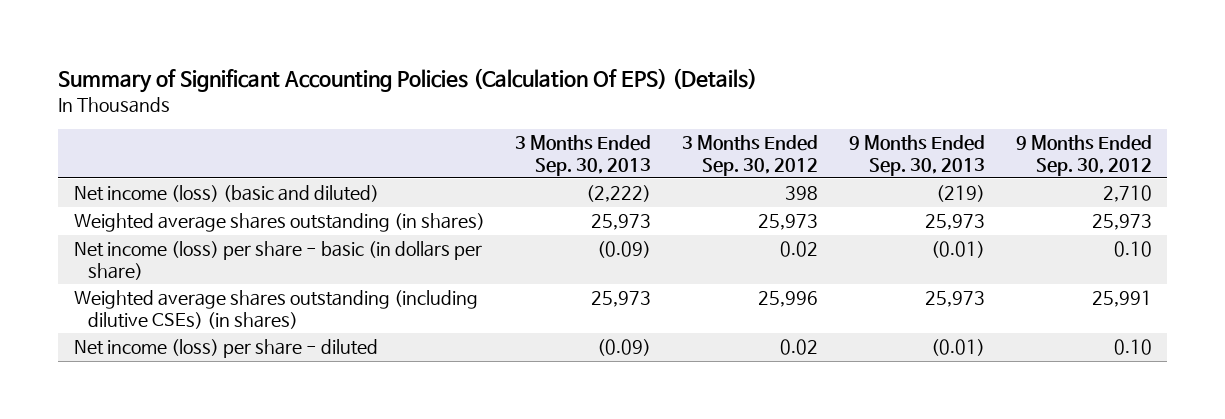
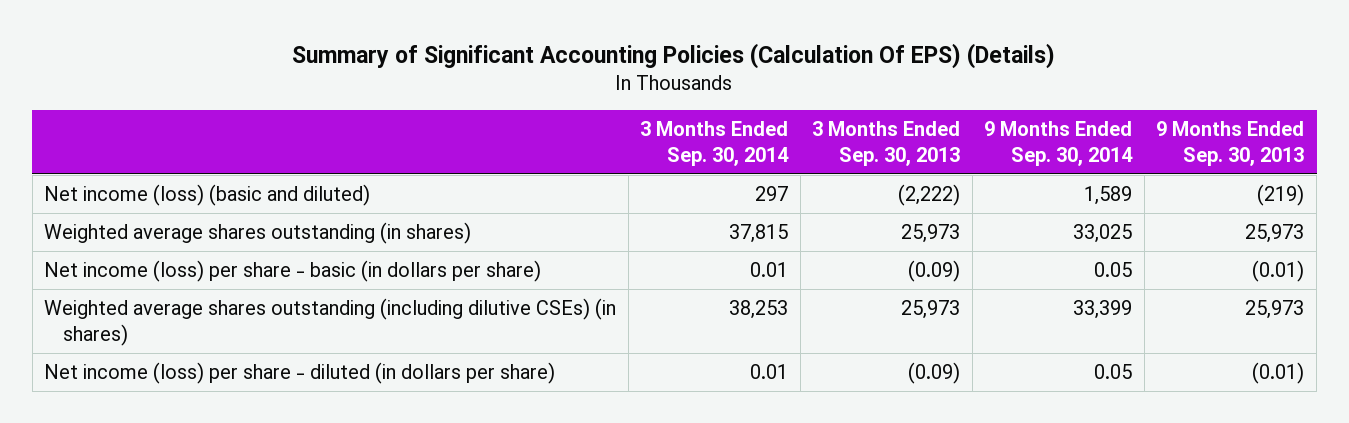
- | 3 Months Ended Sep. 30, 2013 | 3 Months Ended Sep. 30, 2012 | 9 Months Ended Sep. 30, 2013 | 9 Months Ended Sep. 30, 2012
+ | 3 Months Ended Sep. 30, 2014 | 3 Months Ended Sep. 30, 2013 | 9 Months Ended Sep. 30, 2014 | 9 Months Ended Sep. 30, 2013
- Net income (loss) per share - diluted | (0.09) | 0.02 | (0.01) | 0.10
+ Net income (loss) per share - diluted (in dollars per share) | 0.01 | (0.09) | 0.05 | (0.01)

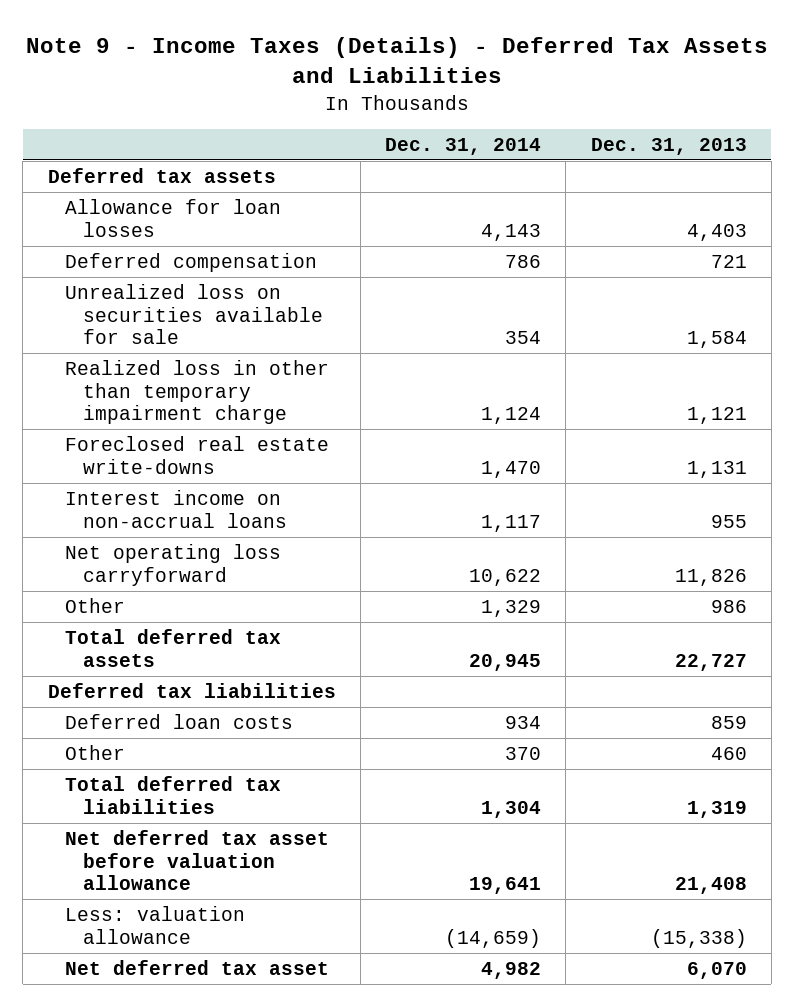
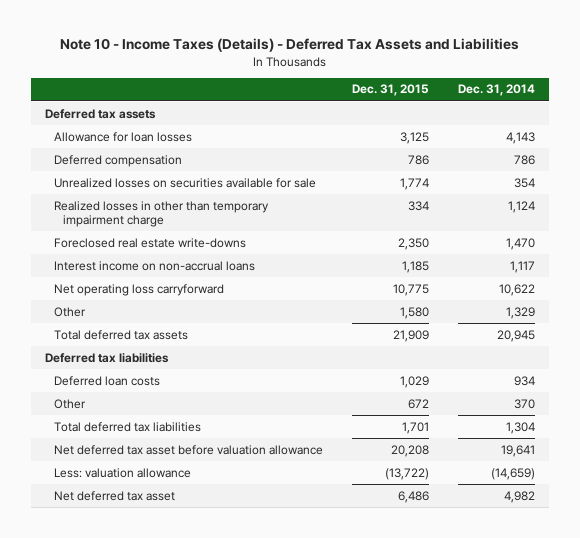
- Note 9 - Income Taxes (Details) - Deferred Tax Assets and Liabilities
+ Note 10 - Income Taxes (Details) - Deferred Tax Assets and Liabilities
- | Dec. 31, 2014 | Dec. 31, 2013
+ | Dec. 31, 2015 | Dec. 31, 2014
- Unrealized loss on securities available for sale | 354 | 1,584
- Realized loss in other than temporary impairment charge | 1,124 | 1,121
+ Unrealized losses on securities available for sale | 1,774 | 354
+ Realized losses in other than temporary impairment charge | 334 | 1,124

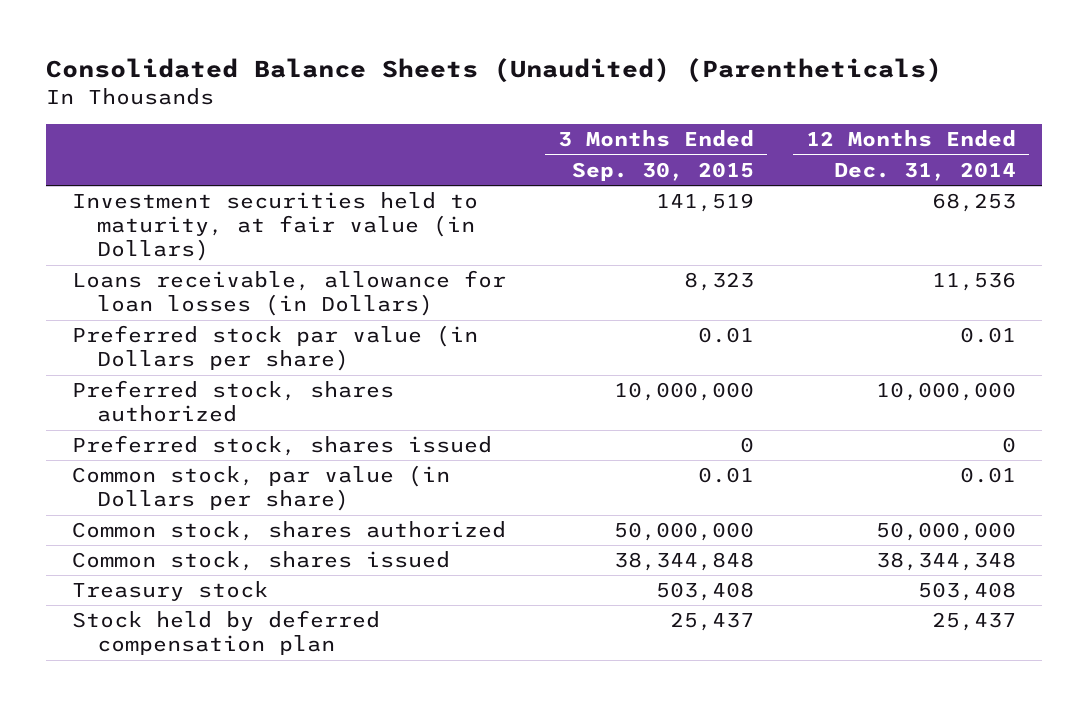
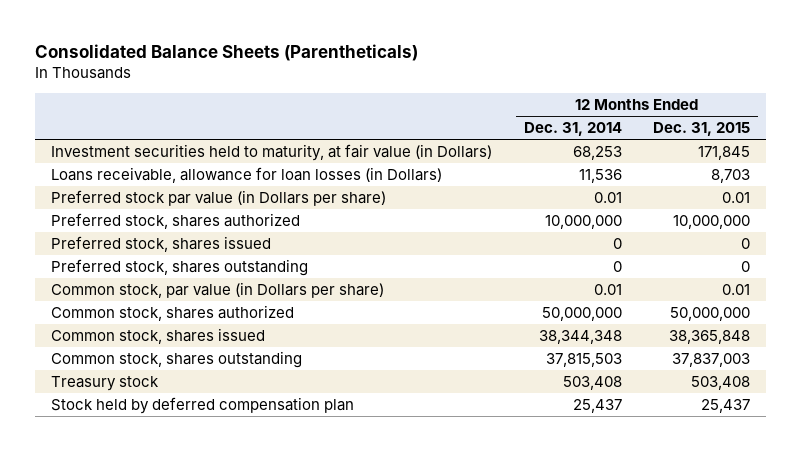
- Consolidated Balance Sheets (Unaudited) (Parentheticals)
+ Consolidated Balance Sheets (Parentheticals)
- | 3 Months Ended Sep. 30, 2015 | 12 Months Ended Dec. 31, 2014
+ | 12 Months Ended Dec. 31, 2014 | 12 Months Ended Dec. 31, 2015
+ Preferred stock, shares outstanding | 0 | 0
+ Common stock, shares outstanding | 37,815,503 | 37,837,003

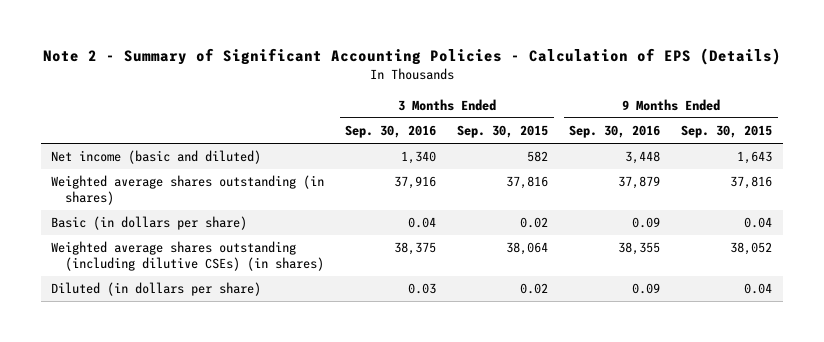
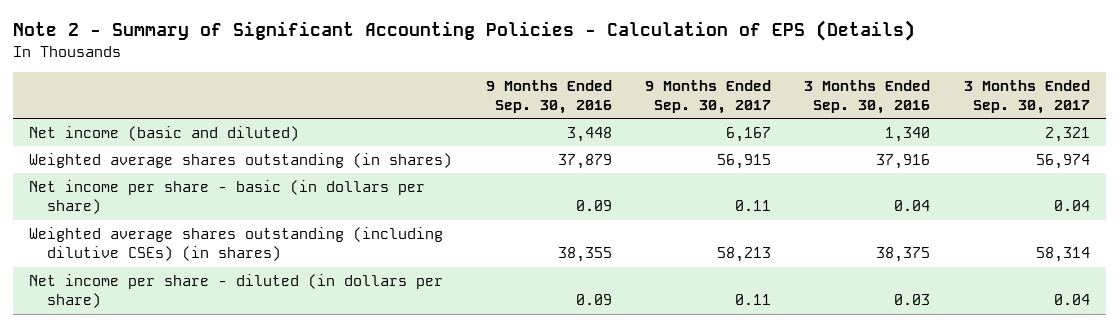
- | 3 Months Ended Sep. 30, 2016 | 3 Months Ended Sep. 30, 2015 | 9 Months Ended Sep. 30, 2016 | 9 Months Ended Sep. 30, 2015
+ | 9 Months Ended Sep. 30, 2016 | 9 Months Ended Sep. 30, 2017 | 3 Months Ended Sep. 30, 2016 | 3 Months Ended Sep. 30, 2017
- Basic (in dollars per share) | 0.04 | 0.02 | 0.09 | 0.04
+ Net income per share - basic (in dollars per share) | 0.09 | 0.11 | 0.04 | 0.04
- Diluted (in dollars per share) | 0.03 | 0.02 | 0.09 | 0.04
+ Net income per share - diluted (in dollars per share) | 0.09 | 0.11 | 0.03 | 0.04

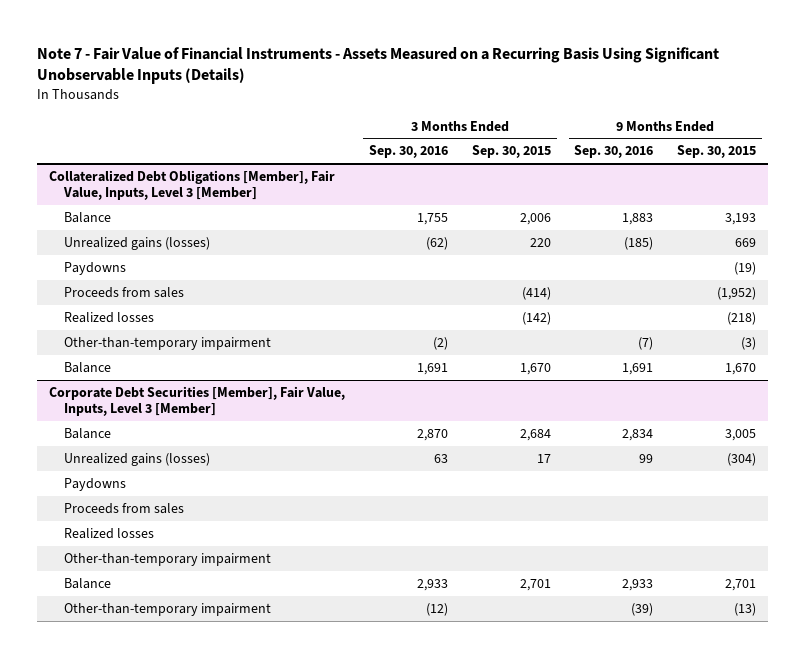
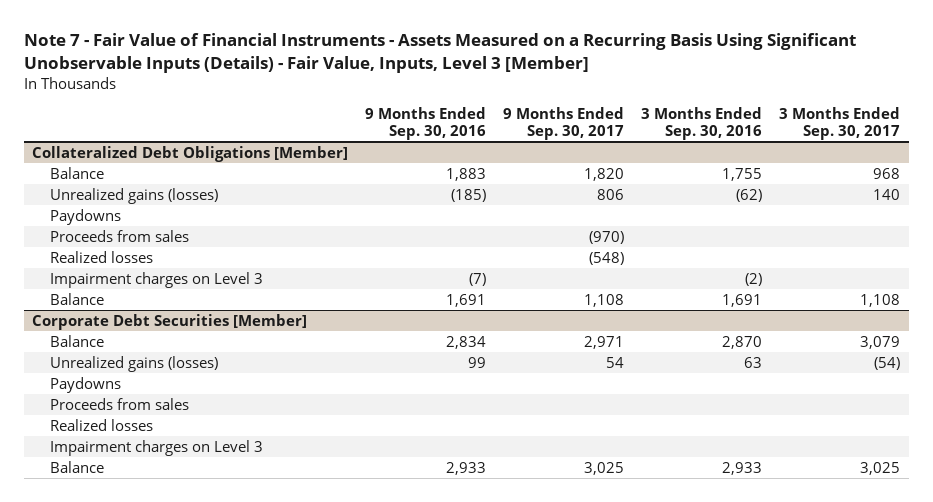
- Note 7 - Fair Value of Financial Instruments - Assets Measured on a Recurring Basis Using Significant Unobservable Inputs (Details)
+ Note 7 - Fair Value of Financial Instruments - Assets Measured on a Recurring Basis Using Significant Unobservable Inputs (Details) - Fair Value, Inputs, Level 3 [Member]
- | 3 Months Ended Sep. 30, 2016 | 3 Months Ended Sep. 30, 2015 | 9 Months Ended Sep. 30, 2016 | 9 Months Ended Sep. 30, 2015
+ | 9 Months Ended Sep. 30, 2016 | 9 Months Ended Sep. 30, 2017 | 3 Months Ended Sep. 30, 2016 | 3 Months Ended Sep. 30, 2017
- Collateralized Debt Obligations [Member], Fair Value, Inputs, Level 3 [Member]
+ Collateralized Debt Obligations [Member]
- Other-than-temporary impairment | (2) | | (7) | (3)
+ Impairment charges on Level 3 | (7) | | (2) |
- Corporate Debt Securities [Member], Fair Value, Inputs, Level 3 [Member]
+ Corporate Debt Securities [Member]
- Other-than-temporary impairment
+ Impairment charges on Level 3
- Other-than-temporary impairment | (12) | | (39) | (13)

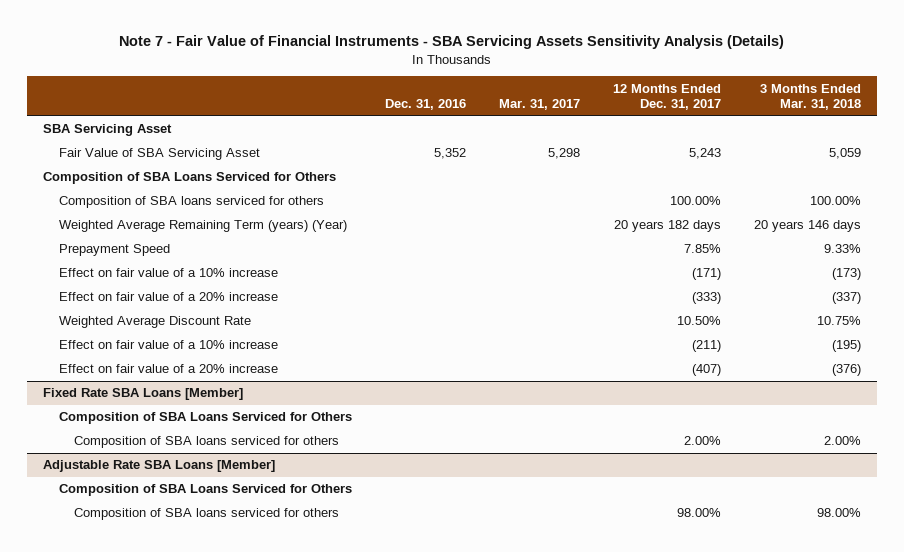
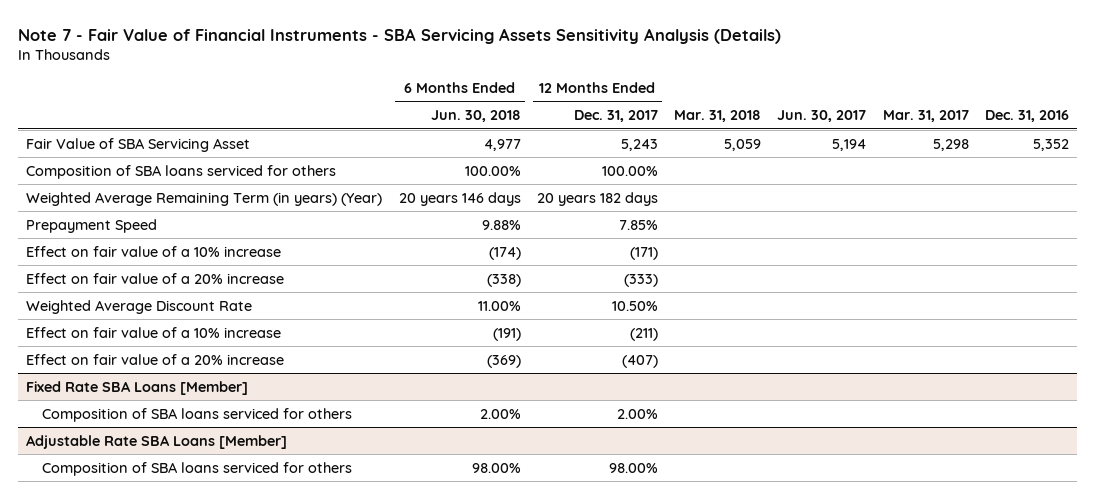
- | Dec. 31, 2016 | Mar. 31, 2017 | 12 Months Ended Dec. 31, 2017 | 3 Months Ended Mar. 31, 2018
+ | 6 Months Ended Jun. 30, 2018 | 12 Months Ended Dec. 31, 2017 | Mar. 31, 2018 | Jun. 30, 2017 | Mar. 31, 2017 | Dec. 31, 2016
- SBA Servicing Asset
- Composition of SBA Loans Serviced for Others
- Weighted Average Remaining Term (years) (Year) | | | 20 years 182 days | 20 years 146 days
+ Weighted Average Remaining Term (in years) (Year) | 20 years 146 days | 20 years 182 days | | | |
@ Fixed Rate SBA Loans [Member]
- Composition of SBA Loans Serviced for Others
@ Adjustable Rate SBA Loans [Member]
- Composition of SBA Loans Serviced for Others

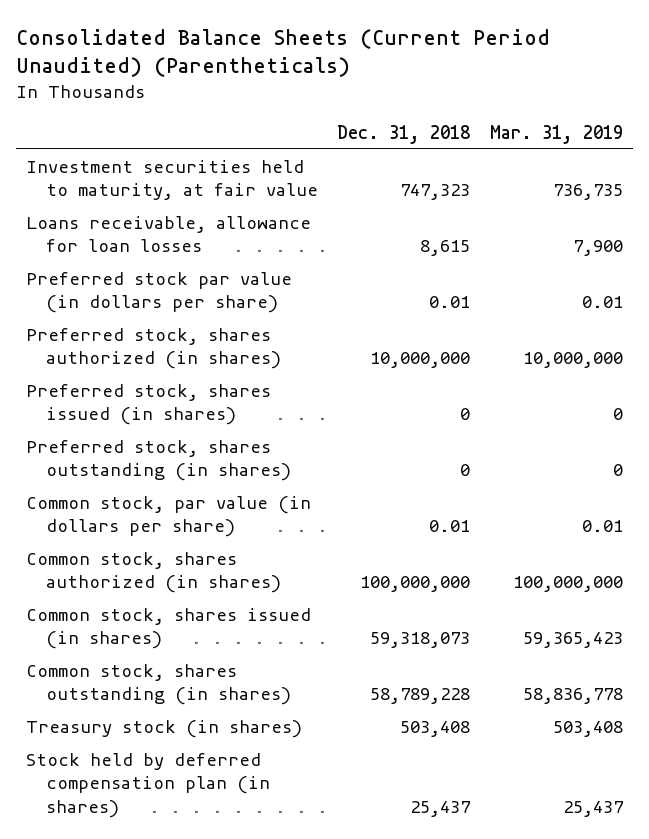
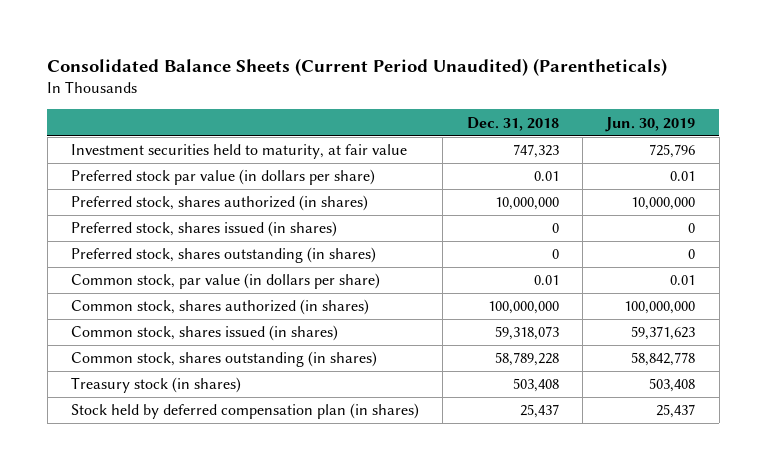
- | Dec. 31, 2018 | Mar. 31, 2019
+ | Dec. 31, 2018 | Jun. 30, 2019
- Loans receivable, allowance for loan losses | 8,615 | 7,900

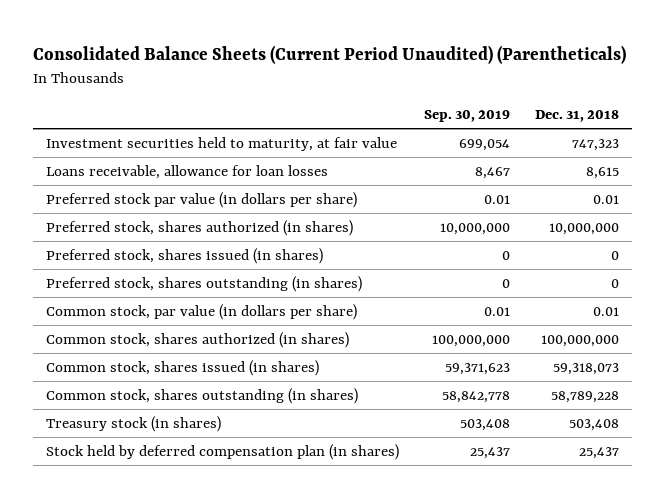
- | Dec. 31, 2018 | Jun. 30, 2019
+ | Sep. 30, 2019 | Dec. 31, 2018
+ Loans receivable, allowance for loan losses | 8,467 | 8,615

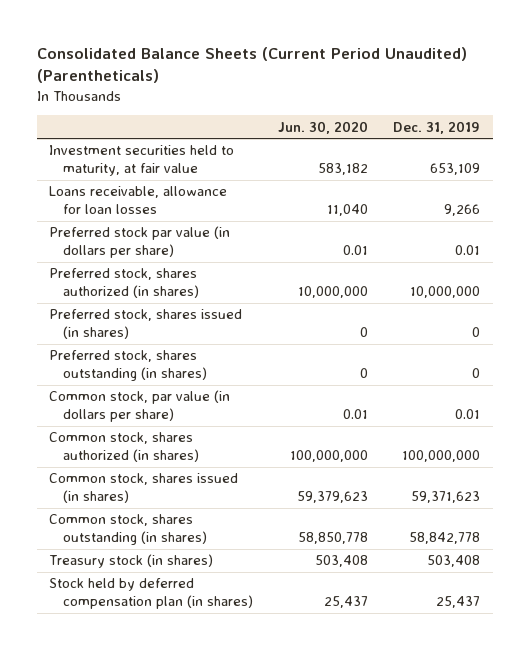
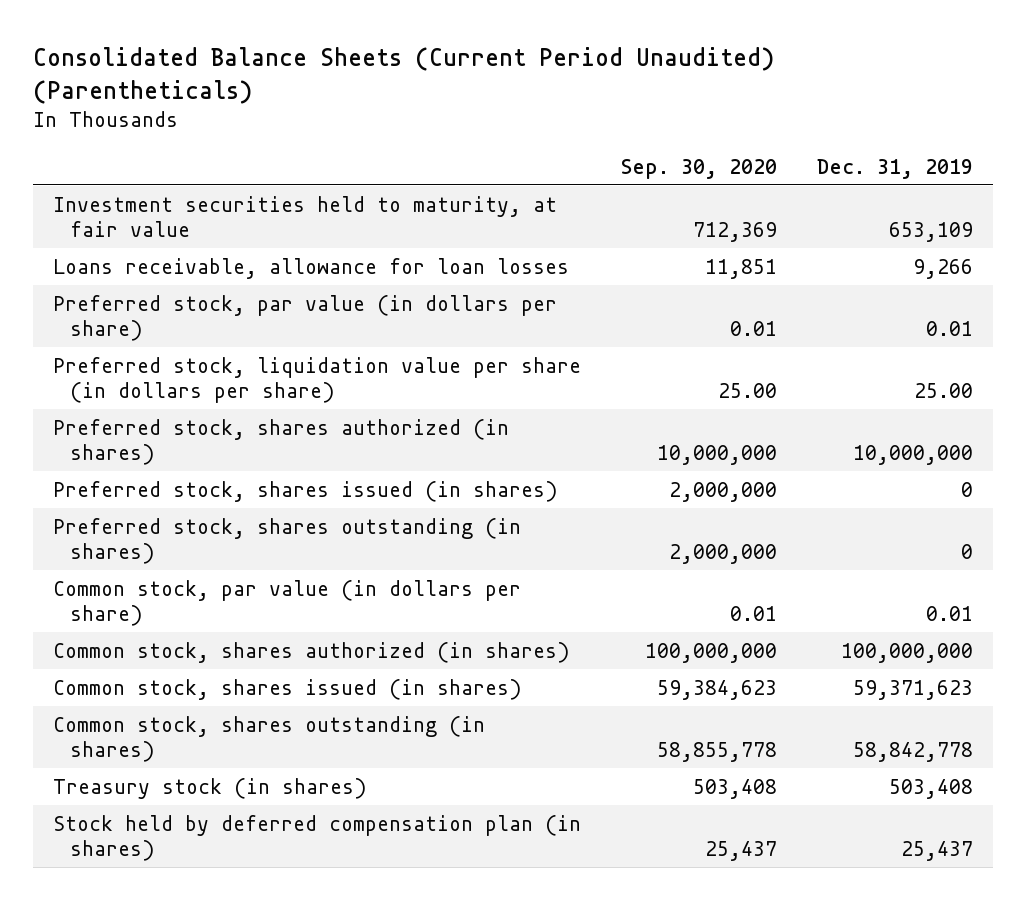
- | Jun. 30, 2020 | Dec. 31, 2019
+ | Sep. 30, 2020 | Dec. 31, 2019
- Preferred stock par value (in dollars per share) | 0.01 | 0.01
+ Preferred stock, par value (in dollars per share) | 0.01 | 0.01
+ Preferred stock, liquidation value per share (in dollars per share) | 25.00 | 25.00

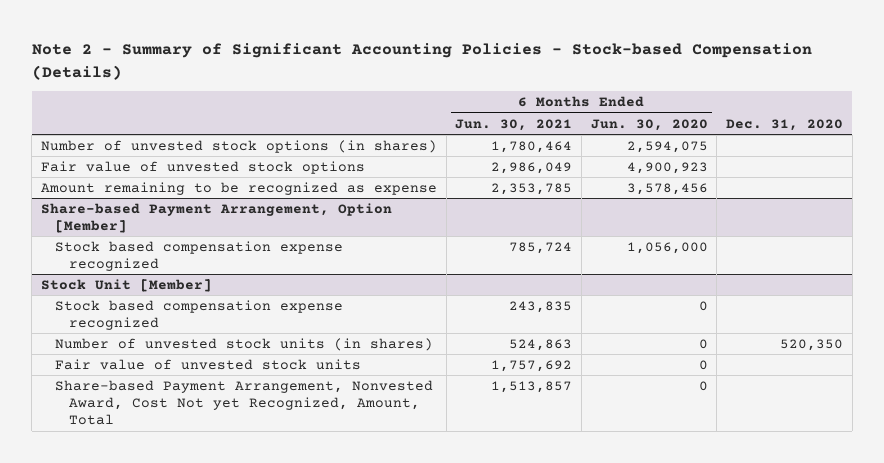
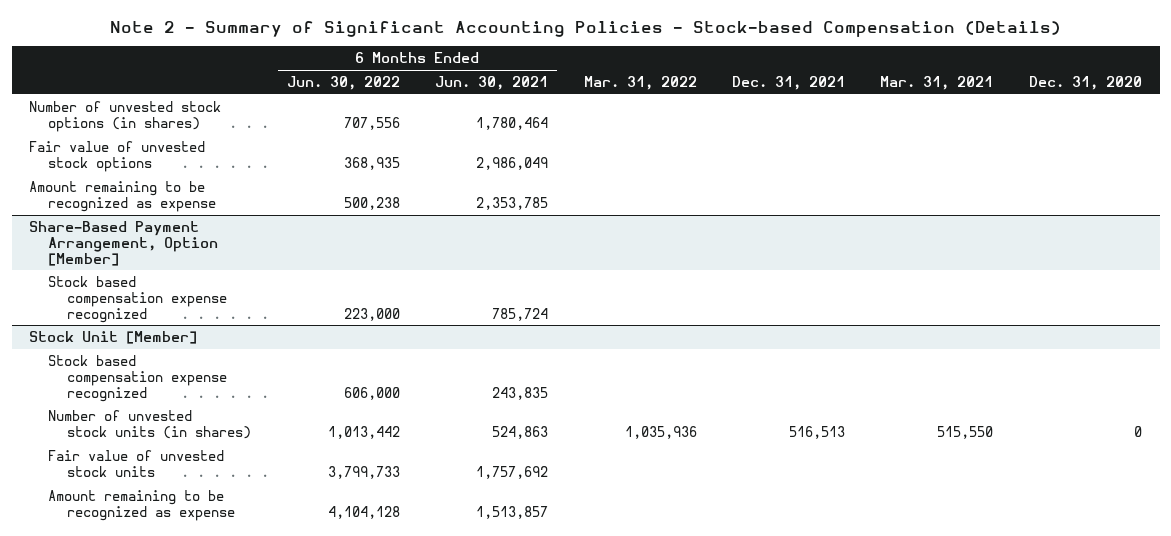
- | 6 Months Ended Jun. 30, 2021 | 6 Months Ended Jun. 30, 2020 | Dec. 31, 2020
+ | 6 Months Ended Jun. 30, 2022 | 6 Months Ended Jun. 30, 2021 | Mar. 31, 2022 | Dec. 31, 2021 | Mar. 31, 2021 | Dec. 31, 2020
- Share-based Payment Arrangement, Option [Member]
+ Share-Based Payment Arrangement, Option [Member]
@ Stock Unit [Member]
- Number of unvested stock units (in shares) | 524,863 | 0 | 520,350
+ Number of unvested stock units (in shares) | 1,013,442 | 524,863 | 1,035,936 | 516,513 | 515,550 | 0
- Share-based Payment Arrangement, Nonvested Award, Cost Not yet Recognized, Amount, Total | 1,513,857 | 0 |
+ Amount remaining to be recognized as expense | 4,104,128 | 1,513,857 | | | |

